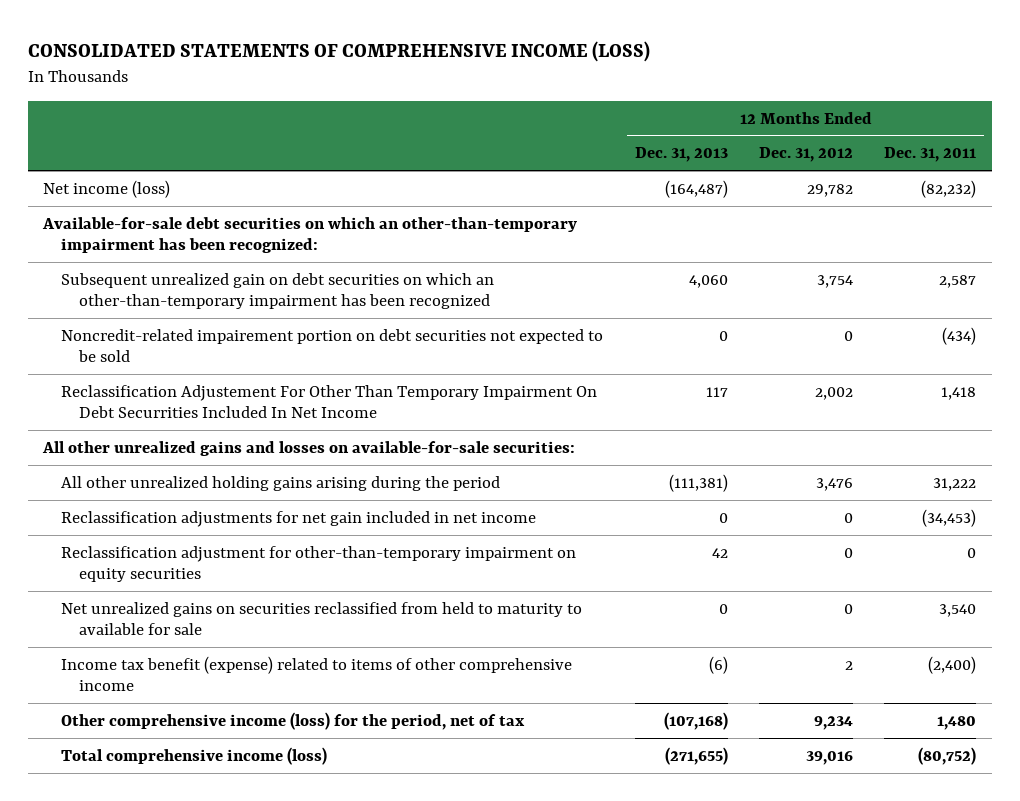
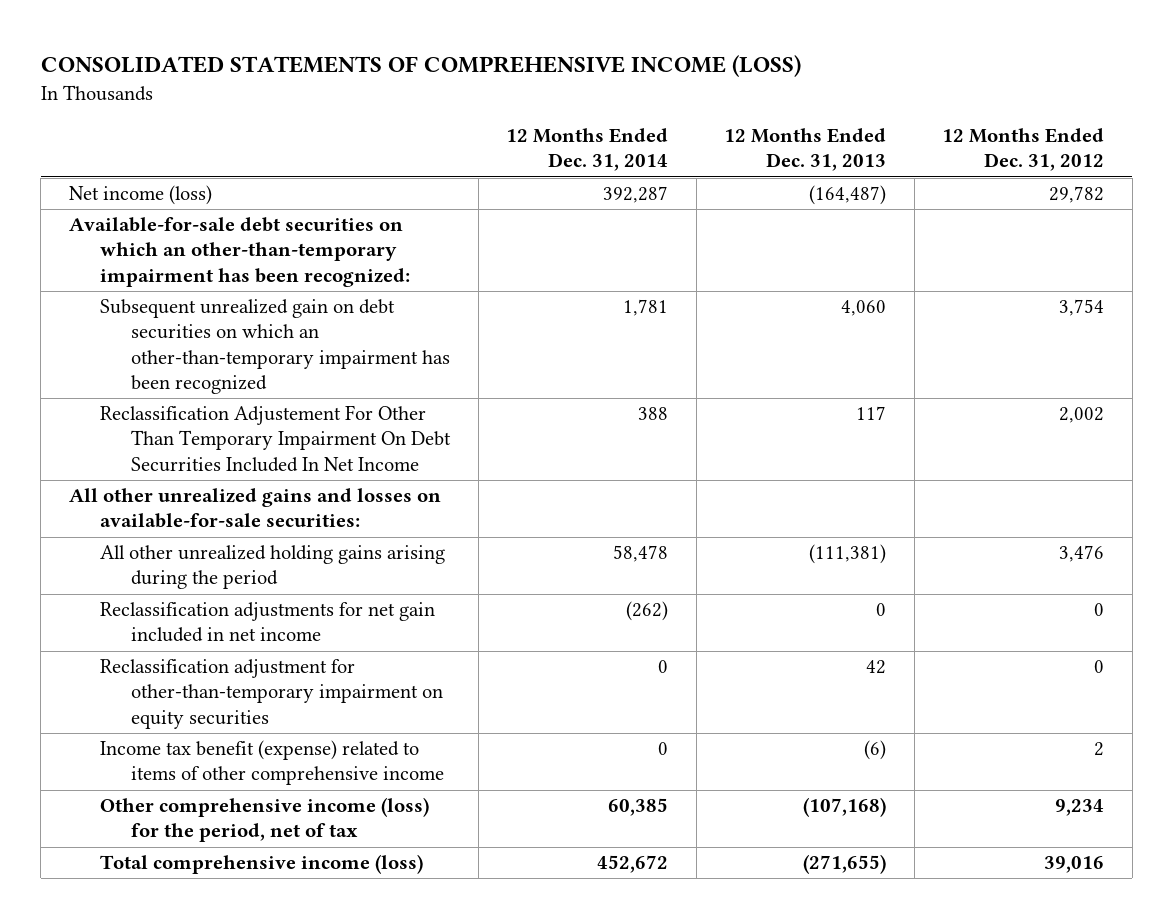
- | 12 Months Ended Dec. 31, 2013 | 12 Months Ended Dec. 31, 2012 | 12 Months Ended Dec. 31, 2011
+ | 12 Months Ended Dec. 31, 2014 | 12 Months Ended Dec. 31, 2013 | 12 Months Ended Dec. 31, 2012
- Noncredit-related impairement portion on debt securities not expected to be sold | 0 | 0 | (434)
- Net unrealized gains on securities reclassified from held to maturity to available for sale | 0 | 0 | 3,540

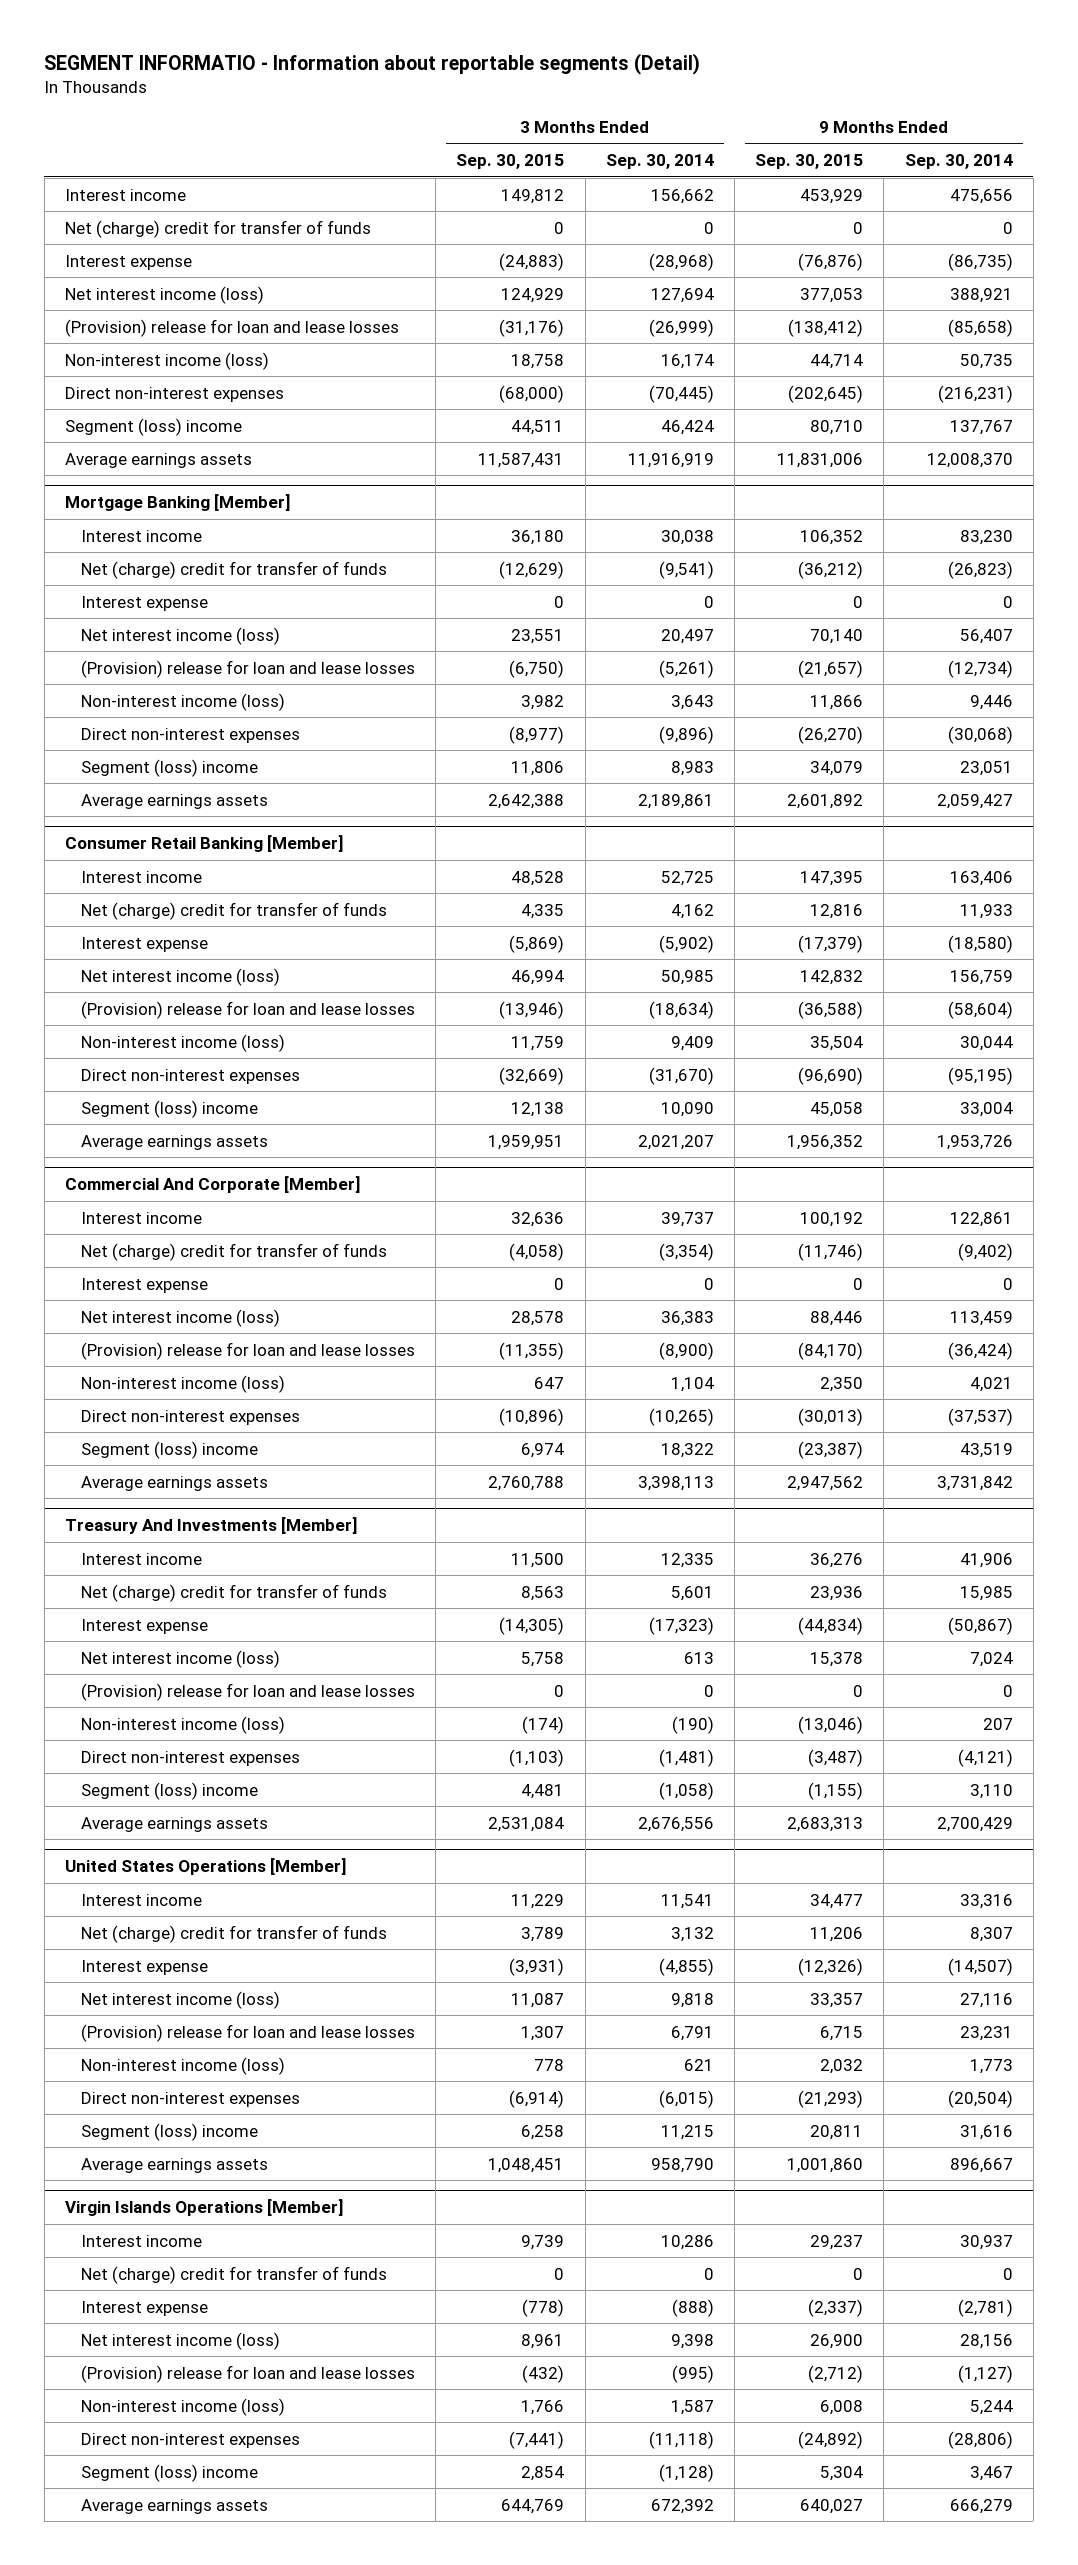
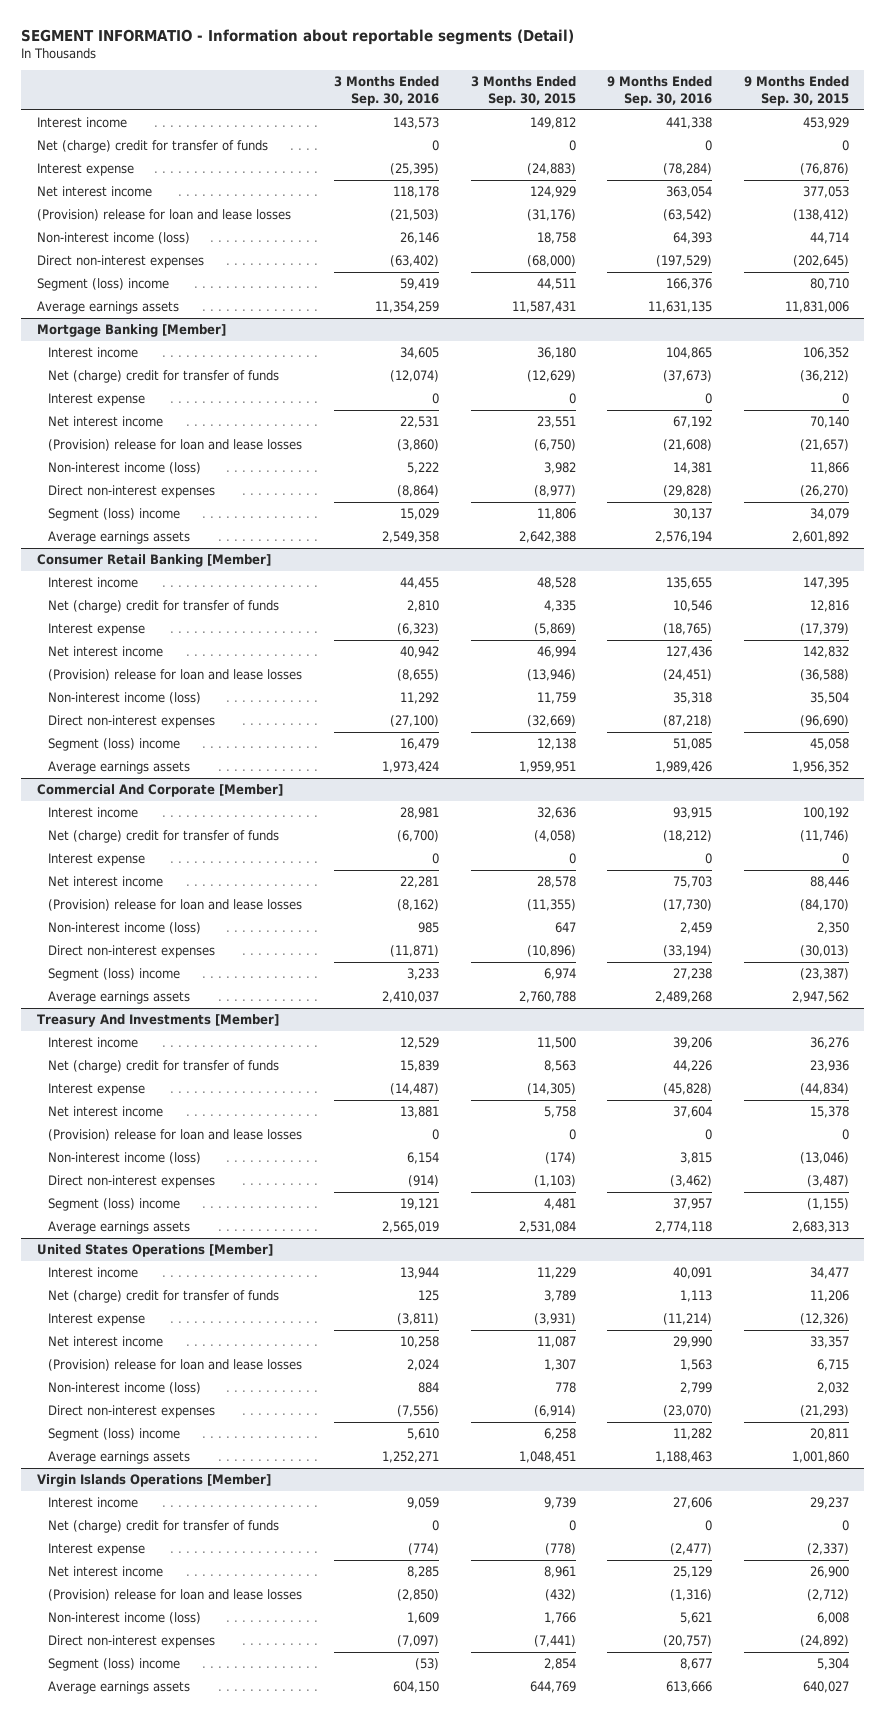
- | 3 Months Ended Sep. 30, 2015 | 3 Months Ended Sep. 30, 2014 | 9 Months Ended Sep. 30, 2015 | 9 Months Ended Sep. 30, 2014
+ | 3 Months Ended Sep. 30, 2016 | 3 Months Ended Sep. 30, 2015 | 9 Months Ended Sep. 30, 2016 | 9 Months Ended Sep. 30, 2015
- Net interest income (loss) | 124,929 | 127,694 | 377,053 | 388,921
+ Net interest income | 118,178 | 124,929 | 363,054 | 377,053
@ Mortgage Banking [Member]
- Net interest income (loss) | 23,551 | 20,497 | 70,140 | 56,407
+ Net interest income | 22,531 | 23,551 | 67,192 | 70,140
@ Consumer Retail Banking [Member]
- Net interest income (loss) | 46,994 | 50,985 | 142,832 | 156,759
+ Net interest income | 40,942 | 46,994 | 127,436 | 142,832
@ Commercial And Corporate [Member]
- Net interest income (loss) | 28,578 | 36,383 | 88,446 | 113,459
+ Net interest income | 22,281 | 28,578 | 75,703 | 88,446
@ Treasury And Investments [Member]
- Net interest income (loss) | 5,758 | 613 | 15,378 | 7,024
+ Net interest income | 13,881 | 5,758 | 37,604 | 15,378
@ United States Operations [Member]
- Net interest income (loss) | 11,087 | 9,818 | 33,357 | 27,116
+ Net interest income | 10,258 | 11,087 | 29,990 | 33,357
@ Virgin Islands Operations [Member]
- Net interest income (loss) | 8,961 | 9,398 | 26,900 | 28,156
+ Net interest income | 8,285 | 8,961 | 25,129 | 26,900

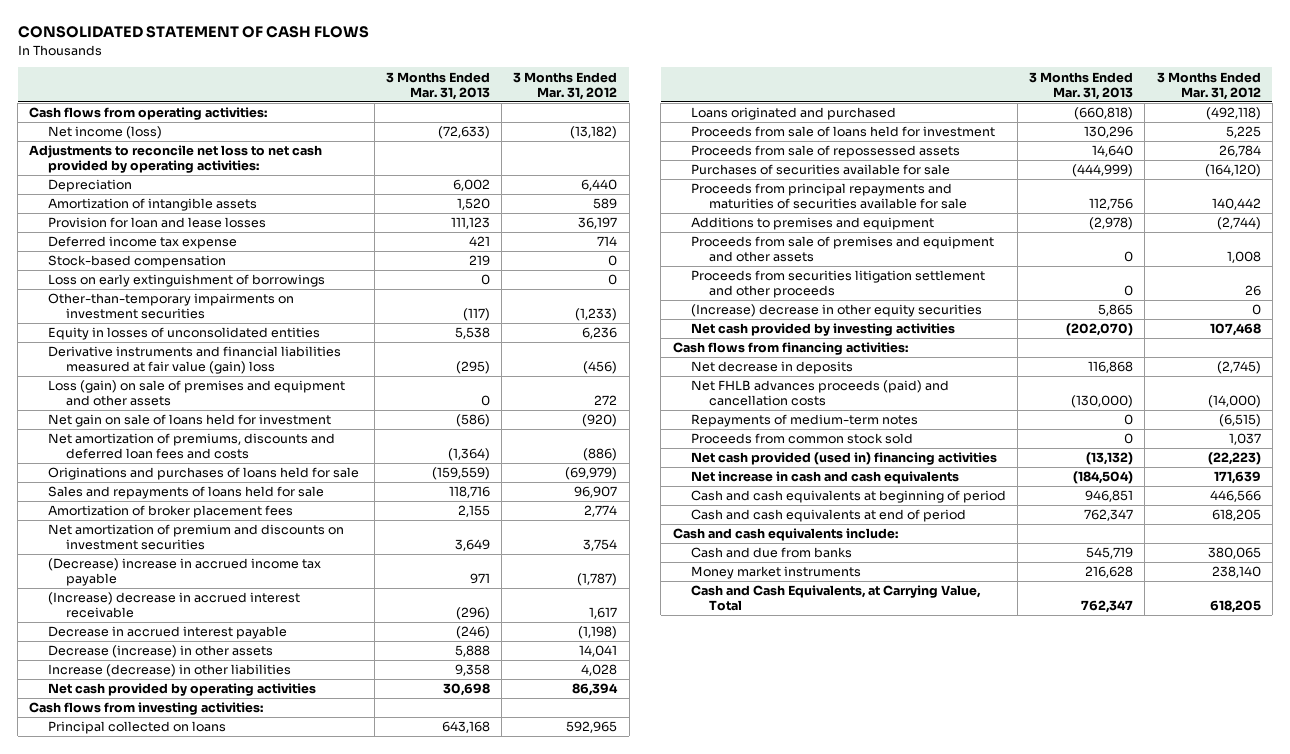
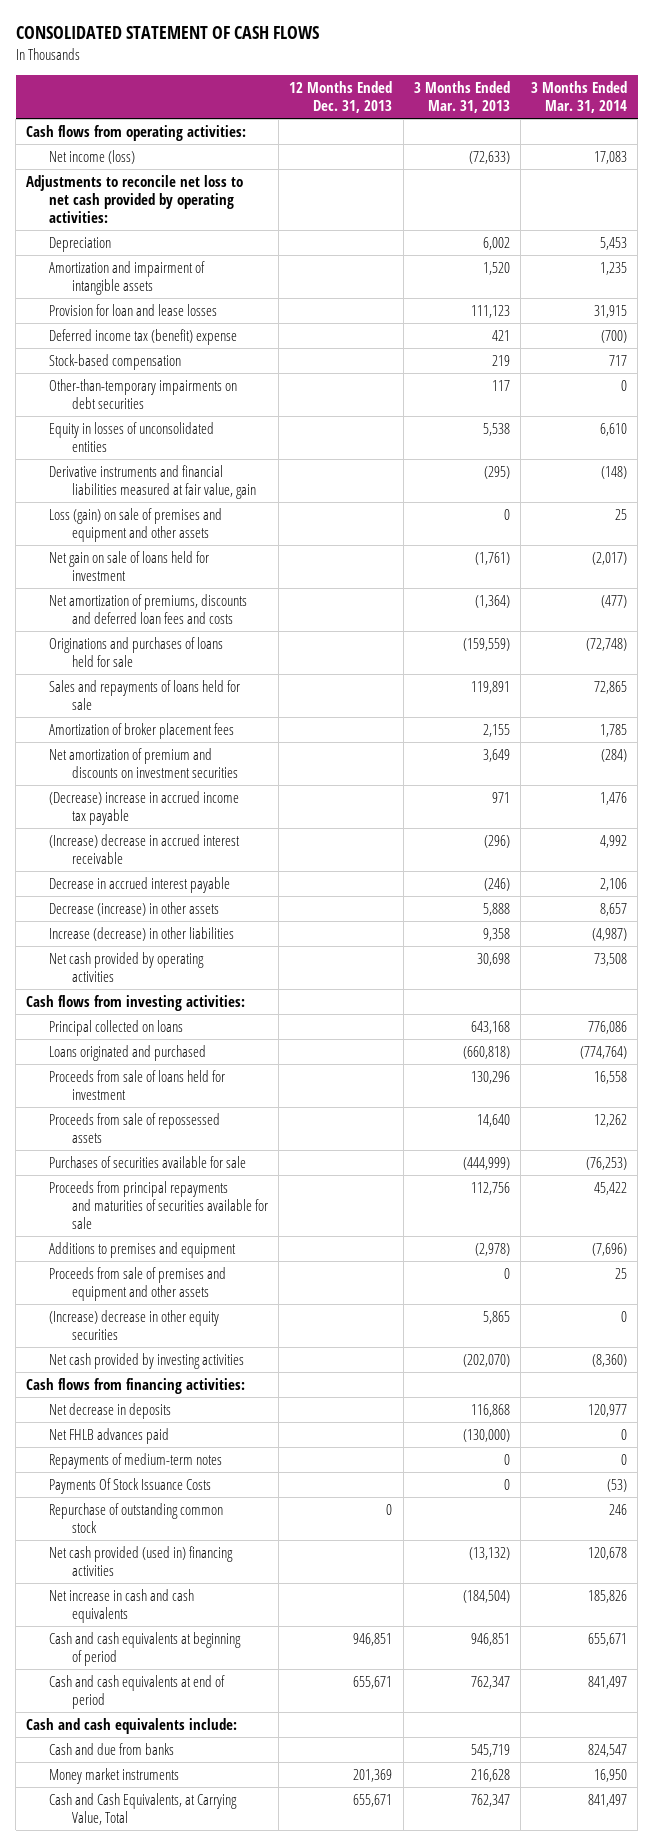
- | 3 Months Ended Mar. 31, 2013 | 3 Months Ended Mar. 31, 2012
+ | 12 Months Ended Dec. 31, 2013 | 3 Months Ended Mar. 31, 2013 | 3 Months Ended Mar. 31, 2014
- Amortization of intangible assets | 1,520 | 589
+ Amortization and impairment of intangible assets | | 1,520 | 1,235
- Deferred income tax expense | 421 | 714
+ Deferred income tax (benefit) expense | | 421 | (700)
- Loss on early extinguishment of borrowings | 0 | 0
- Other-than-temporary impairments on investment securities | (117) | (1,233)
+ Other-than-temporary impairments on debt securities | | 117 | 0
- Derivative instruments and financial liabilities measured at fair value (gain) loss | (295) | (456)
+ Derivative instruments and financial liabilities measured at fair value, gain | | (295) | (148)
- Net gain on sale of loans held for investment | (586) | (920)
+ Net gain on sale of loans held for investment | | (1,761) | (2,017)
- Sales and repayments of loans held for sale | 118,716 | 96,907
+ Sales and repayments of loans held for sale | | 119,891 | 72,865
- Proceeds from securities litigation settlement and other proceeds | 0 | 26
- Net FHLB advances proceeds (paid) and cancellation costs | (130,000) | (14,000)
+ Net FHLB advances paid | | (130,000) | 0
- Proceeds from common stock sold | 0 | 1,037
+ Payments Of Stock Issuance Costs | | 0 | (53)
+ Repurchase of outstanding common stock | 0 | | 246

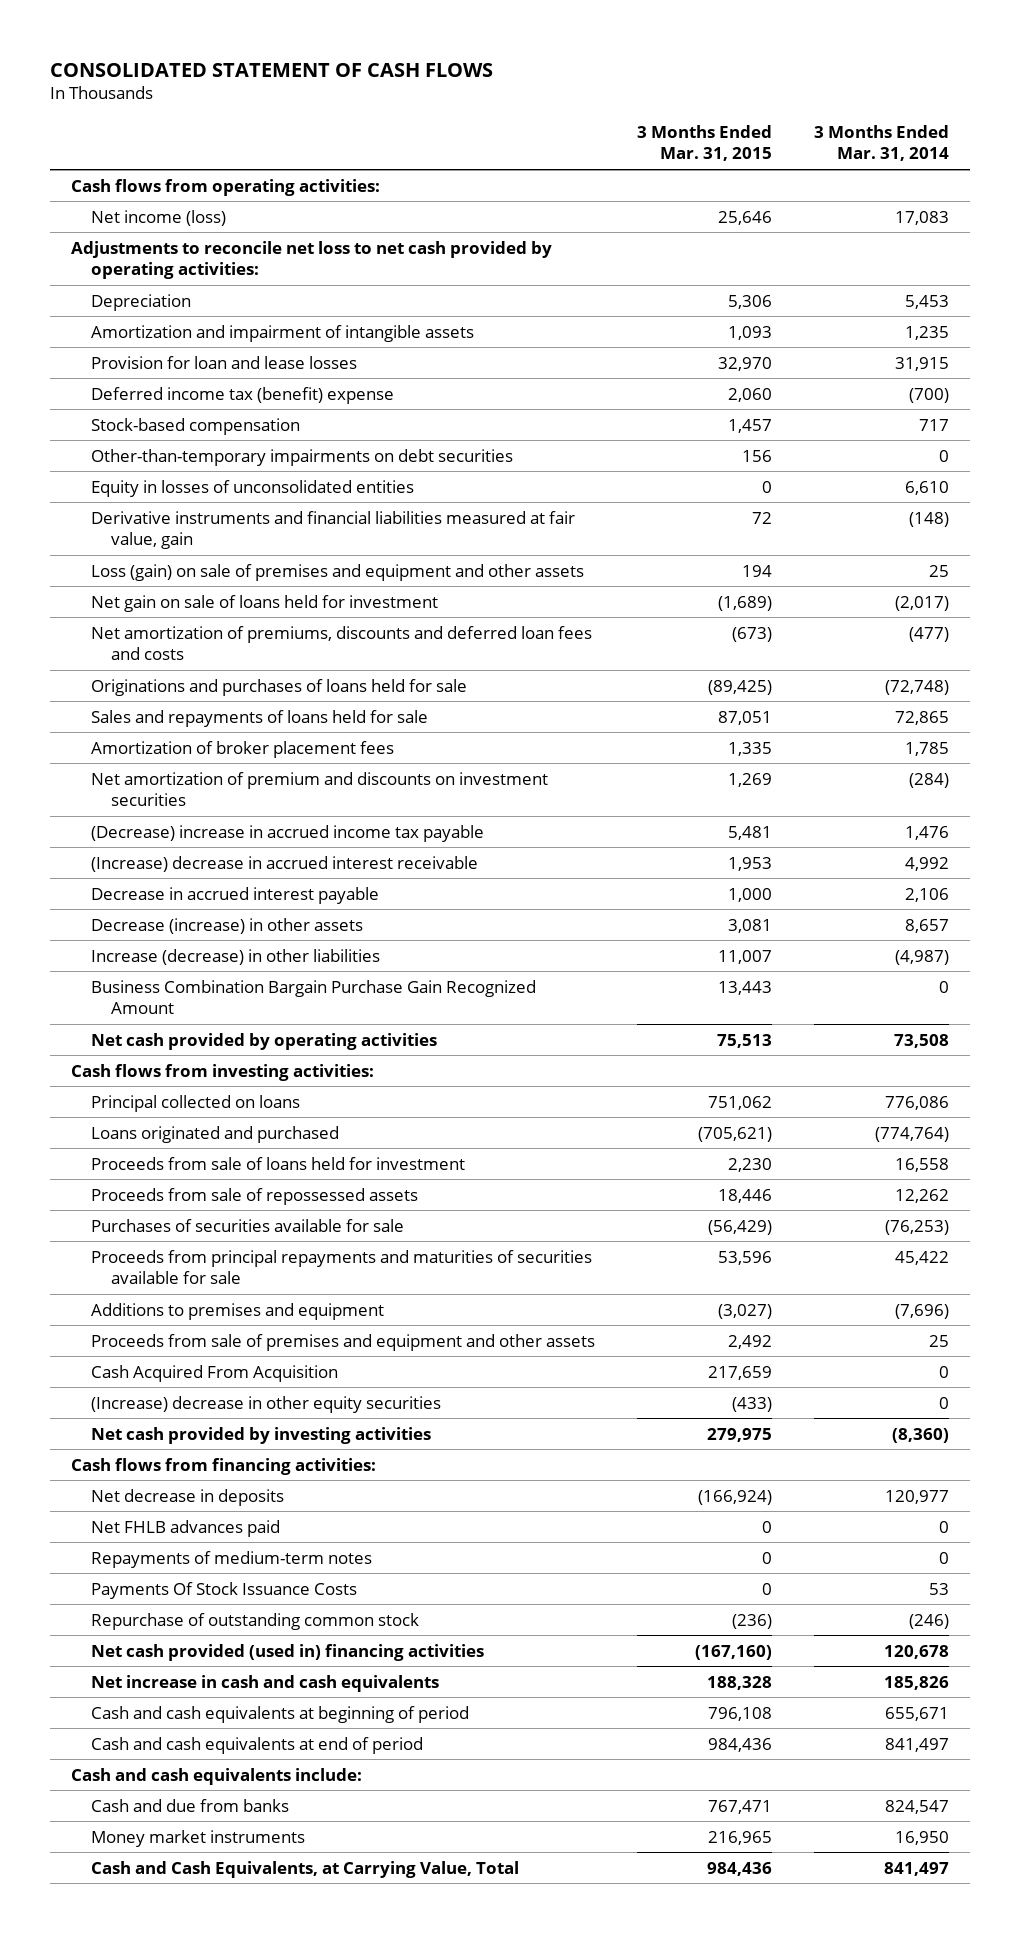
- | 12 Months Ended Dec. 31, 2013 | 3 Months Ended Mar. 31, 2013 | 3 Months Ended Mar. 31, 2014
+ | 3 Months Ended Mar. 31, 2015 | 3 Months Ended Mar. 31, 2014
+ Business Combination Bargain Purchase Gain Recognized Amount | 13,443 | 0
+ Cash Acquired From Acquisition | 217,659 | 0
- Payments Of Stock Issuance Costs | | 0 | (53)
- Repurchase of outstanding common stock | 0 | | 246
+ Payments Of Stock Issuance Costs | 0 | 53
+ Repurchase of outstanding common stock | (236) | (246)

